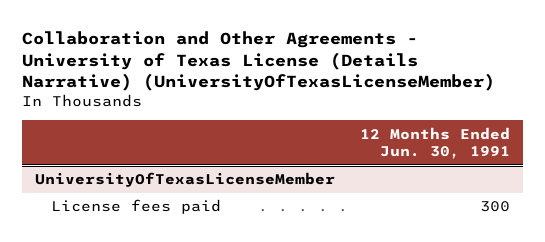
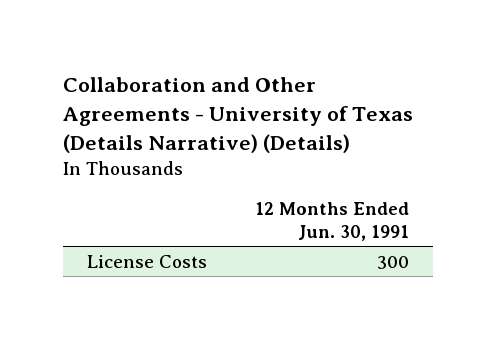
- Collaboration and Other Agreements - University of Texas License (Details Narrative) (UniversityOfTexasLicenseMember)
+ Collaboration and Other Agreements - University of Texas (Details Narrative) (Details)
- UniversityOfTexasLicenseMember
- License fees paid | 300
+ License Costs | 300

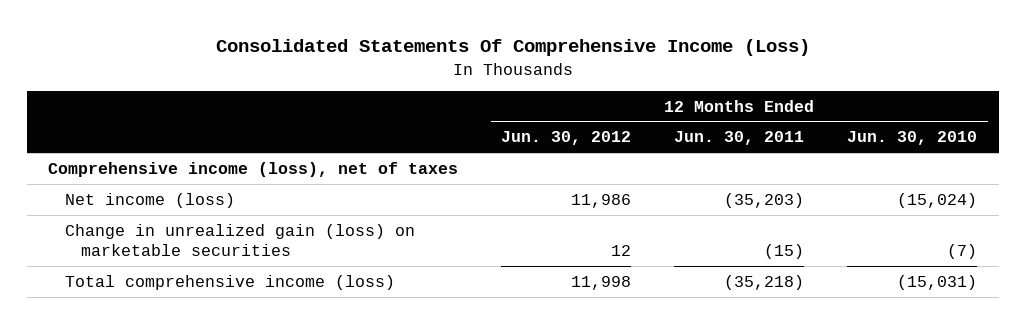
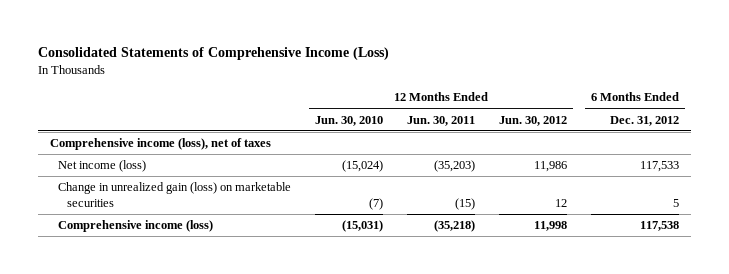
- Consolidated Statements Of Comprehensive Income (Loss)
+ Consolidated Statements of Comprehensive Income (Loss)
- | 12 Months Ended Jun. 30, 2012 | 12 Months Ended Jun. 30, 2011 | 12 Months Ended Jun. 30, 2010
+ | 12 Months Ended Jun. 30, 2010 | 12 Months Ended Jun. 30, 2011 | 12 Months Ended Jun. 30, 2012 | 6 Months Ended Dec. 31, 2012
- Total comprehensive income (loss) | 11,998 | (35,218) | (15,031)
+ Comprehensive income (loss) | (15,031) | (35,218) | 11,998 | 117,538

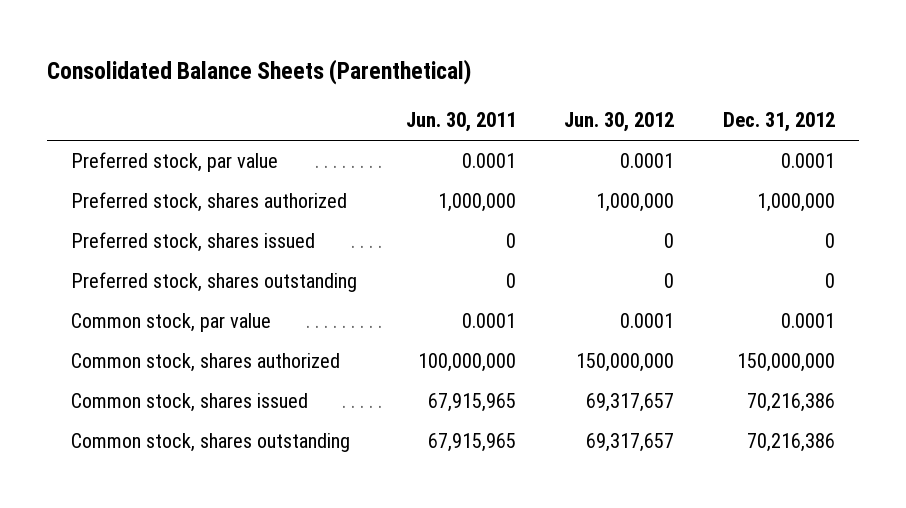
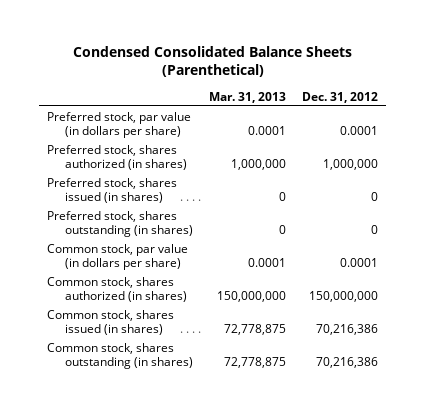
- Consolidated Balance Sheets (Parenthetical)
+ Condensed Consolidated Balance Sheets (Parenthetical)
- | Jun. 30, 2011 | Jun. 30, 2012 | Dec. 31, 2012
+ | Mar. 31, 2013 | Dec. 31, 2012
- Preferred stock, par value | 0.0001 | 0.0001 | 0.0001
- Preferred stock, shares authorized | 1,000,000 | 1,000,000 | 1,000,000
- Preferred stock, shares issued | 0 | 0 | 0
- Preferred stock, shares outstanding | 0 | 0 | 0
- Common stock, par value | 0.0001 | 0.0001 | 0.0001
- Common stock, shares authorized | 100,000,000 | 150,000,000 | 150,000,000
- Common stock, shares issued | 67,915,965 | 69,317,657 | 70,216,386
- Common stock, shares outstanding | 67,915,965 | 69,317,657 | 70,216,386
+ Preferred stock, par value (in dollars per share) | 0.0001 | 0.0001
+ Preferred stock, shares authorized (in shares) | 1,000,000 | 1,000,000
+ Preferred stock, shares issued (in shares) | 0 | 0
+ Preferred stock, shares outstanding (in shares) | 0 | 0
+ Common stock, par value (in dollars per share) | 0.0001 | 0.0001
+ Common stock, shares authorized (in shares) | 150,000,000 | 150,000,000
+ Common stock, shares issued (in shares) | 72,778,875 | 70,216,386
+ Common stock, shares outstanding (in shares) | 72,778,875 | 70,216,386

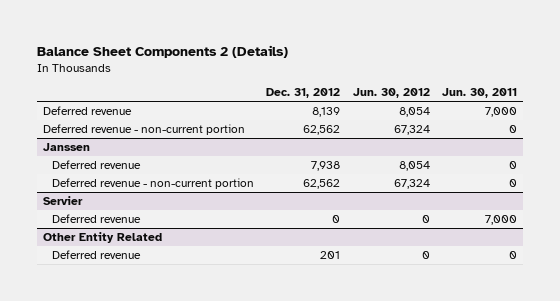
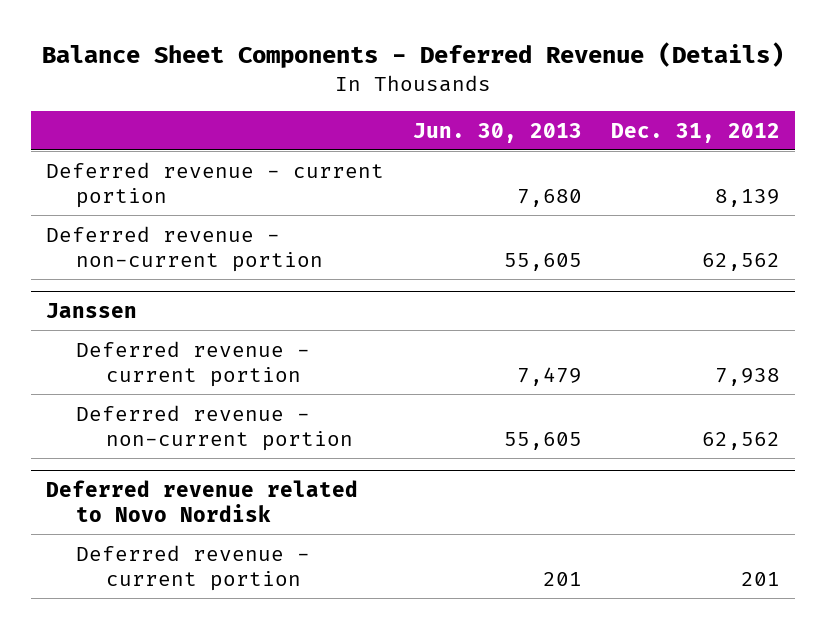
- Balance Sheet Components 2 (Details)
+ Balance Sheet Components - Deferred Revenue (Details)
- | Dec. 31, 2012 | Jun. 30, 2012 | Jun. 30, 2011
+ | Jun. 30, 2013 | Dec. 31, 2012
- Deferred revenue | 8,139 | 8,054 | 7,000
+ Deferred revenue - current portion | 7,680 | 8,139
@ Janssen
- Deferred revenue | 7,938 | 8,054 | 0
+ Deferred revenue - current portion | 7,479 | 7,938
- Servier
- Deferred revenue | 0 | 0 | 7,000
- Other Entity Related
- Deferred revenue | 201 | 0 | 0
+ Deferred revenue related to Novo Nordisk
+ Deferred revenue - current portion | 201 | 201

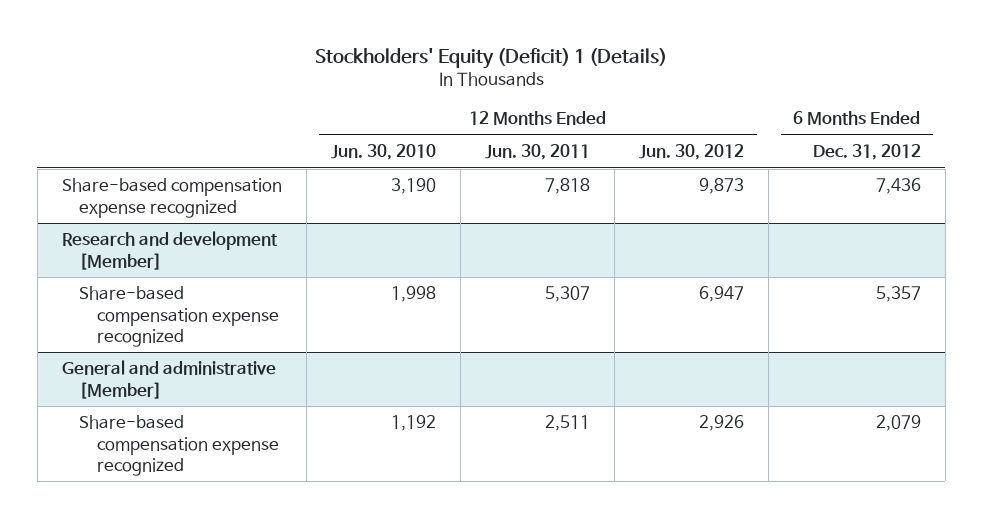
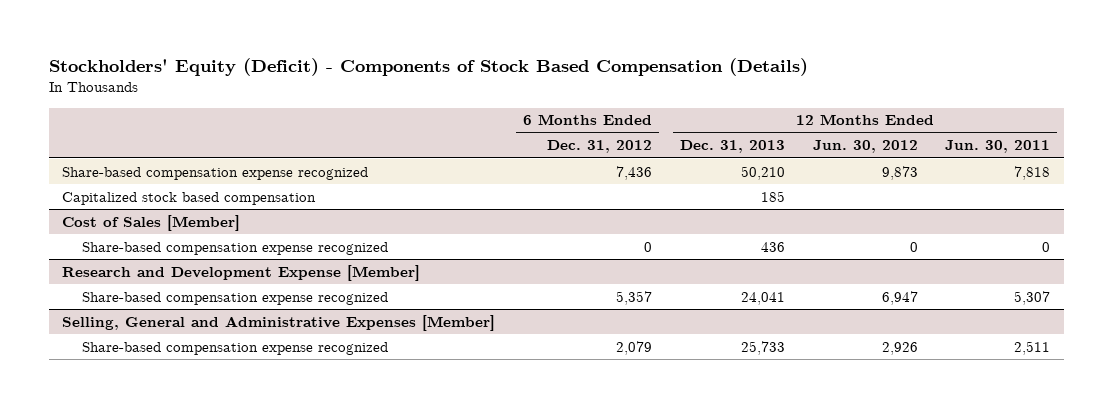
- Stockholders' Equity (Deficit) 1 (Details)
+ Stockholders' Equity (Deficit) - Components of Stock Based Compensation (Details)
- | 12 Months Ended Jun. 30, 2010 | 12 Months Ended Jun. 30, 2011 | 12 Months Ended Jun. 30, 2012 | 6 Months Ended Dec. 31, 2012
+ | 6 Months Ended Dec. 31, 2012 | 12 Months Ended Dec. 31, 2013 | 12 Months Ended Jun. 30, 2012 | 12 Months Ended Jun. 30, 2011
- Research and development [Member]
+ Capitalized stock based compensation | | 185 | |
+ Cost of Sales [Member]
+ Share-based compensation expense recognized | 0 | 436 | 0 | 0
+ Research and Development Expense [Member]
- General and administrative [Member]
+ Selling, General and Administrative Expenses [Member]

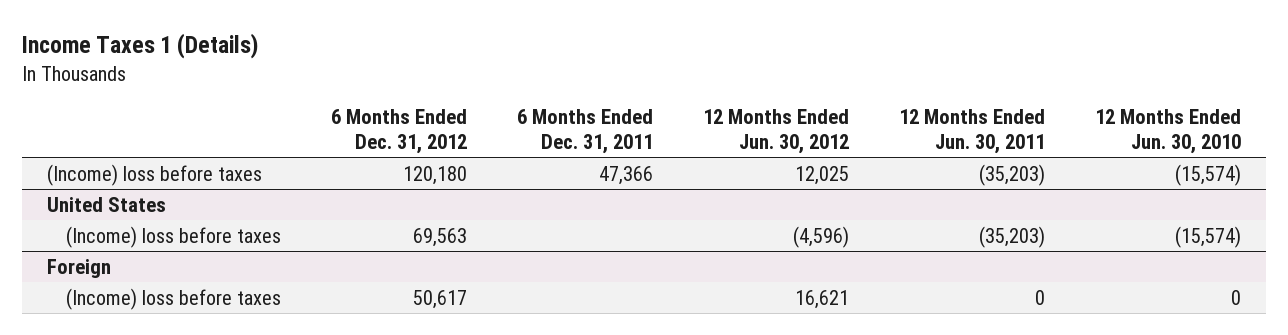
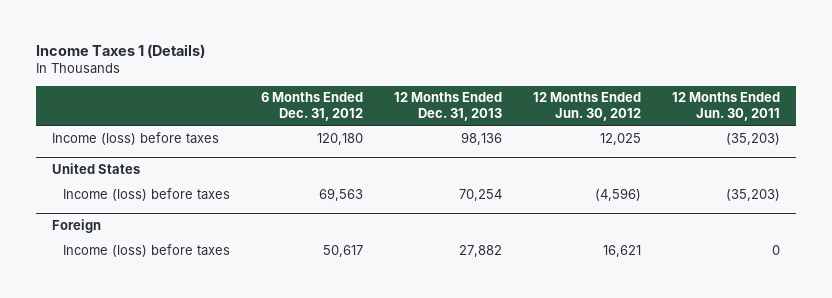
- | 6 Months Ended Dec. 31, 2012 | 6 Months Ended Dec. 31, 2011 | 12 Months Ended Jun. 30, 2012 | 12 Months Ended Jun. 30, 2011 | 12 Months Ended Jun. 30, 2010
+ | 6 Months Ended Dec. 31, 2012 | 12 Months Ended Dec. 31, 2013 | 12 Months Ended Jun. 30, 2012 | 12 Months Ended Jun. 30, 2011
- (Income) loss before taxes | 120,180 | 47,366 | 12,025 | (35,203) | (15,574)
+ Income (loss) before taxes | 120,180 | 98,136 | 12,025 | (35,203)
@ United States
- (Income) loss before taxes | 69,563 | | (4,596) | (35,203) | (15,574)
+ Income (loss) before taxes | 69,563 | 70,254 | (4,596) | (35,203)
@ Foreign
- (Income) loss before taxes | 50,617 | | 16,621 | 0 | 0
+ Income (loss) before taxes | 50,617 | 27,882 | 16,621 | 0

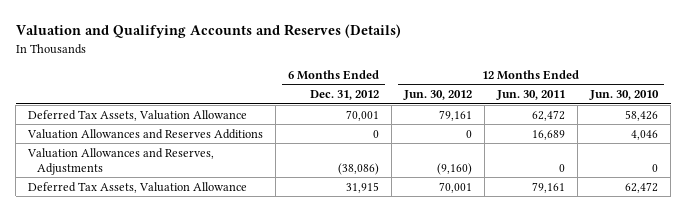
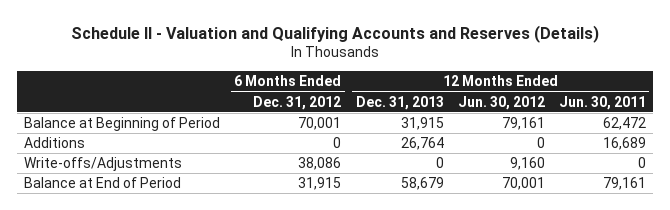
- Valuation and Qualifying Accounts and Reserves (Details)
+ Schedule II - Valuation and Qualifying Accounts and Reserves (Details)
- | 6 Months Ended Dec. 31, 2012 | 12 Months Ended Jun. 30, 2012 | 12 Months Ended Jun. 30, 2011 | 12 Months Ended Jun. 30, 2010
+ | 6 Months Ended Dec. 31, 2012 | 12 Months Ended Dec. 31, 2013 | 12 Months Ended Jun. 30, 2012 | 12 Months Ended Jun. 30, 2011
- Deferred Tax Assets, Valuation Allowance | 70,001 | 79,161 | 62,472 | 58,426
- Valuation Allowances and Reserves Additions | 0 | 0 | 16,689 | 4,046
- Valuation Allowances and Reserves, Adjustments | (38,086) | (9,160) | 0 | 0
- Deferred Tax Assets, Valuation Allowance | 31,915 | 70,001 | 79,161 | 62,472
+ Balance at Beginning of Period | 70,001 | 31,915 | 79,161 | 62,472
+ Additions | 0 | 26,764 | 0 | 16,689
+ Write-offs/Adjustments | 38,086 | 0 | 9,160 | 0
+ Balance at End of Period | 31,915 | 58,679 | 70,001 | 79,161

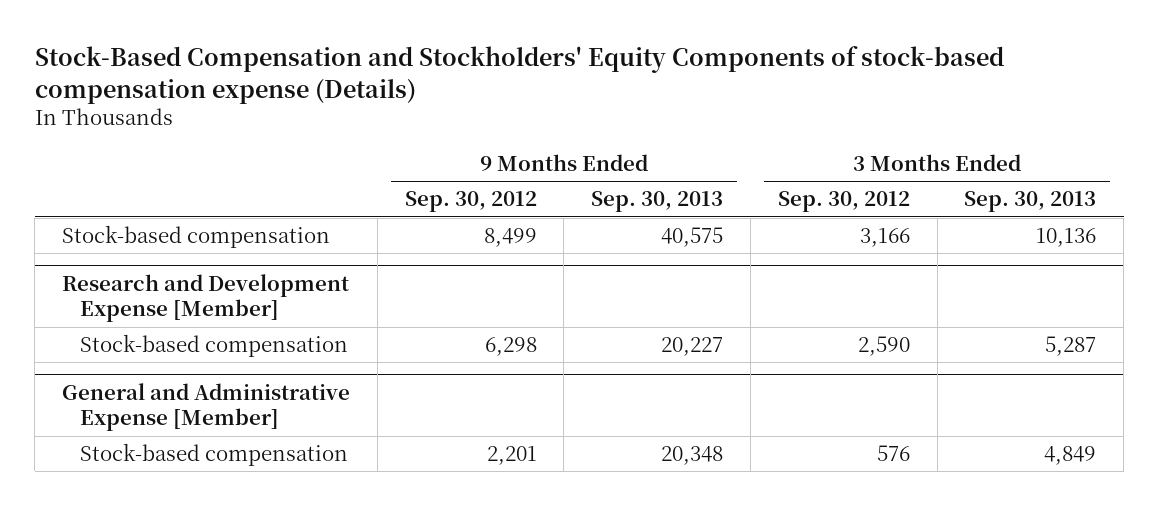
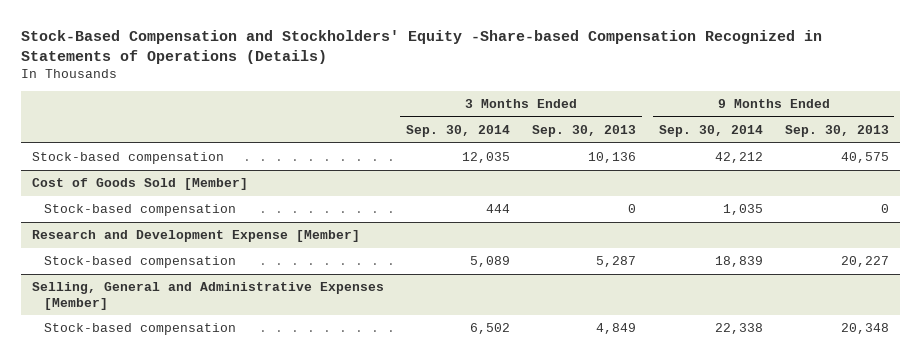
- Stock-Based Compensation and Stockholders' Equity Components of stock-based compensation expense (Details)
+ Stock-Based Compensation and Stockholders' Equity -Share-based Compensation Recognized in Statements of Operations (Details)
- | 9 Months Ended Sep. 30, 2012 | 9 Months Ended Sep. 30, 2013 | 3 Months Ended Sep. 30, 2012 | 3 Months Ended Sep. 30, 2013
+ | 3 Months Ended Sep. 30, 2014 | 3 Months Ended Sep. 30, 2013 | 9 Months Ended Sep. 30, 2014 | 9 Months Ended Sep. 30, 2013
+ Cost of Goods Sold [Member]
+ Stock-based compensation | 444 | 0 | 1,035 | 0
- General and Administrative Expense [Member]
+ Selling, General and Administrative Expenses [Member]

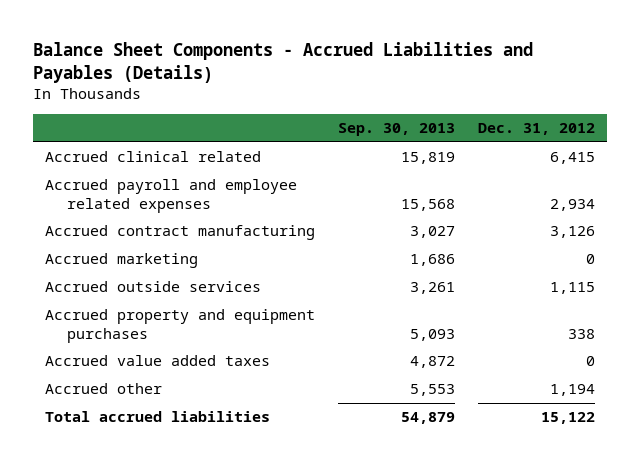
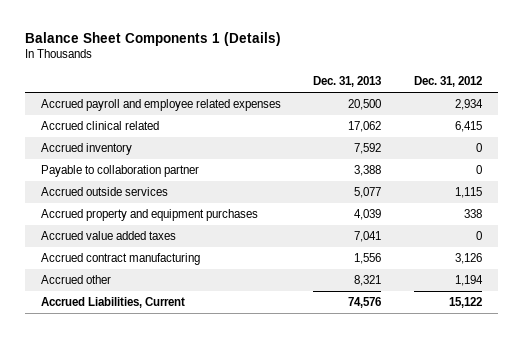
- Balance Sheet Components - Accrued Liabilities and Payables (Details)
+ Balance Sheet Components 1 (Details)
- | Sep. 30, 2013 | Dec. 31, 2012
+ | Dec. 31, 2013 | Dec. 31, 2012
- Accrued marketing | 1,686 | 0
moved down: Accrued clinical related | 17,062 | 6,415
+ Accrued inventory | 7,592 | 0
+ Payable to collaboration partner | 3,388 | 0
moved down: Accrued contract manufacturing | 1,556 | 3,126
- Total accrued liabilities | 54,879 | 15,122
+ Accrued Liabilities, Current | 74,576 | 15,122

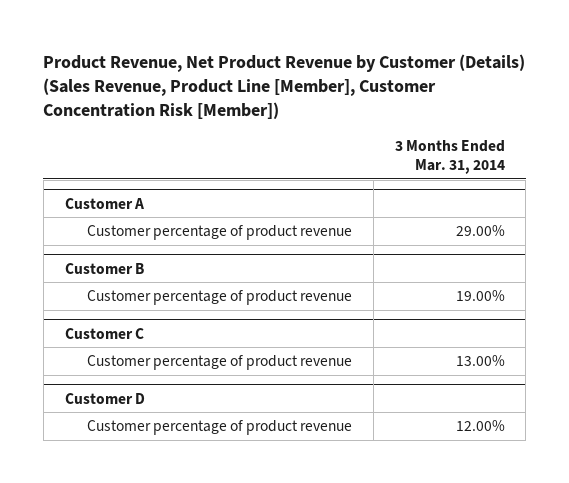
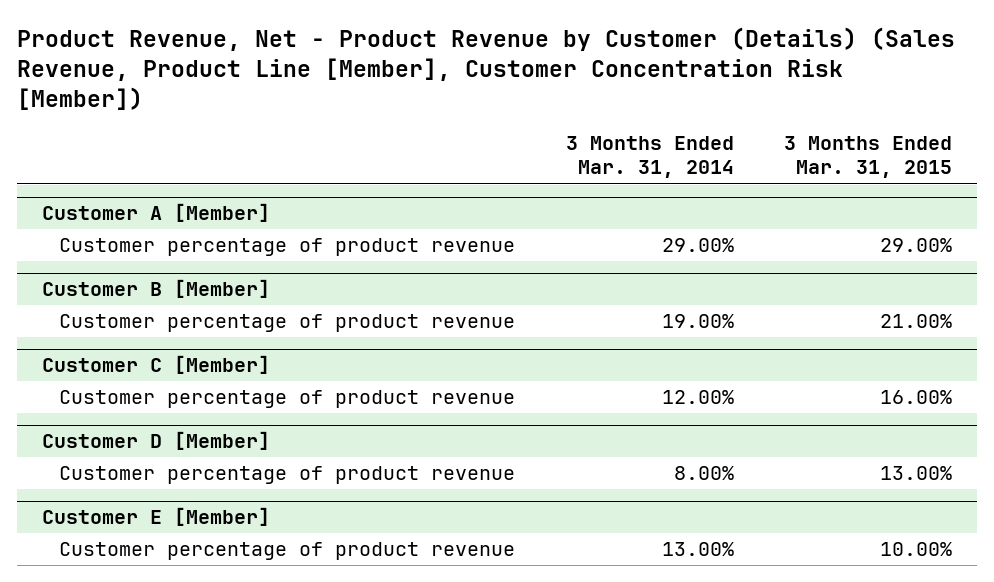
- Product Revenue, Net Product Revenue by Customer (Details) (Sales Revenue, Product Line [Member], Customer Concentration Risk [Member])
+ Product Revenue, Net - Product Revenue by Customer (Details) (Sales Revenue, Product Line [Member], Customer Concentration Risk [Member])
- | 3 Months Ended Mar. 31, 2014
+ | 3 Months Ended Mar. 31, 2014 | 3 Months Ended Mar. 31, 2015
- Customer A
+ Customer A [Member]
- Customer B
+ Customer B [Member]
- Customer C
- Customer percentage of product revenue | 13.00%
- Customer D
+ Customer C [Member]
+ Customer D [Member]
+ Customer percentage of product revenue | 8.00% | 13.00%
+ Customer E [Member]
+ Customer percentage of product revenue | 13.00% | 10.00%

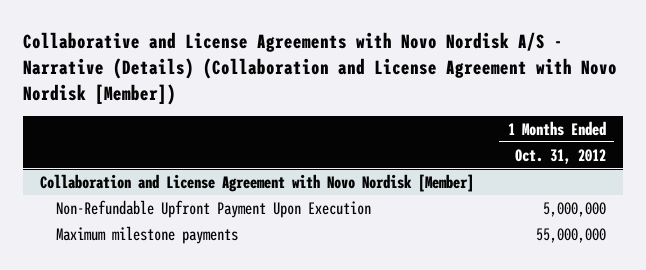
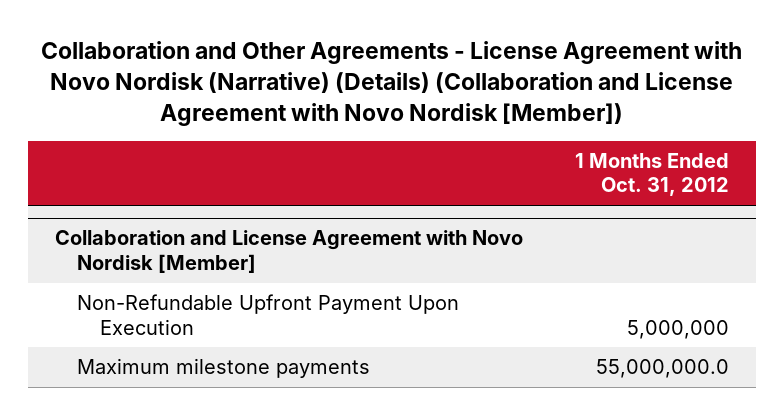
- Collaborative and License Agreements with Novo Nordisk A/S - Narrative (Details) (Collaboration and License Agreement with Novo Nordisk [Member])
+ Collaboration and Other Agreements - License Agreement with Novo Nordisk (Narrative) (Details) (Collaboration and License Agreement with Novo Nordisk [Member])
@ Collaboration and License Agreement with Novo Nordisk [Member]
- Maximum milestone payments | 55,000,000
+ Maximum milestone payments | 55,000,000.0

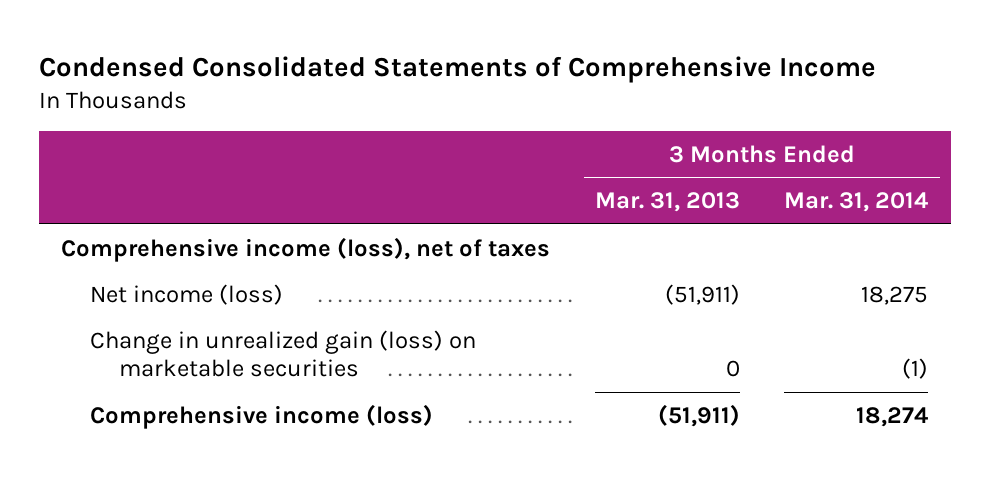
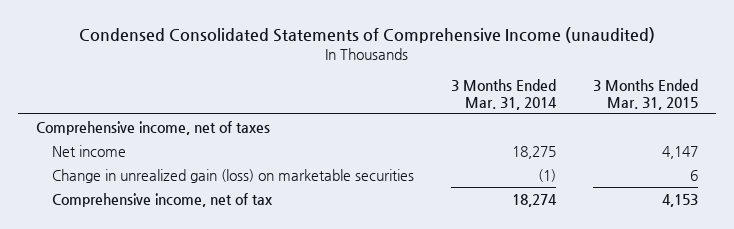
- Condensed Consolidated Statements of Comprehensive Income
+ Condensed Consolidated Statements of Comprehensive Income (unaudited)
- | 3 Months Ended Mar. 31, 2013 | 3 Months Ended Mar. 31, 2014
+ | 3 Months Ended Mar. 31, 2014 | 3 Months Ended Mar. 31, 2015
- Comprehensive income (loss), net of taxes
- Net income (loss) | (51,911) | 18,275
+ Comprehensive income, net of taxes
+ Net income | 18,275 | 4,147
- Comprehensive income (loss) | (51,911) | 18,274
+ Comprehensive income, net of tax | 18,274 | 4,153

